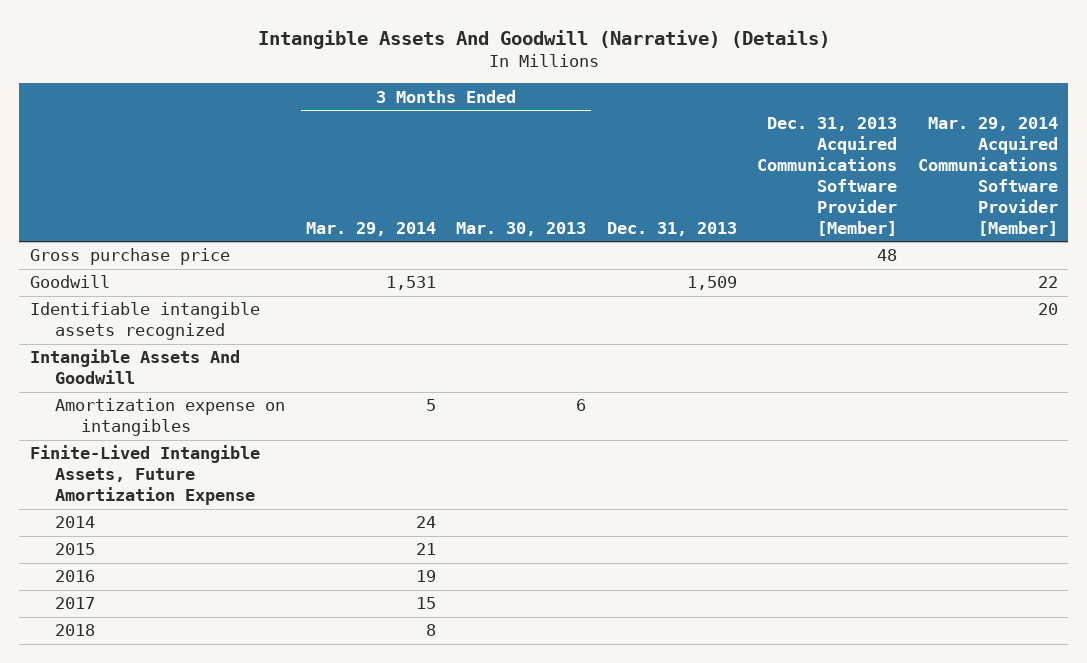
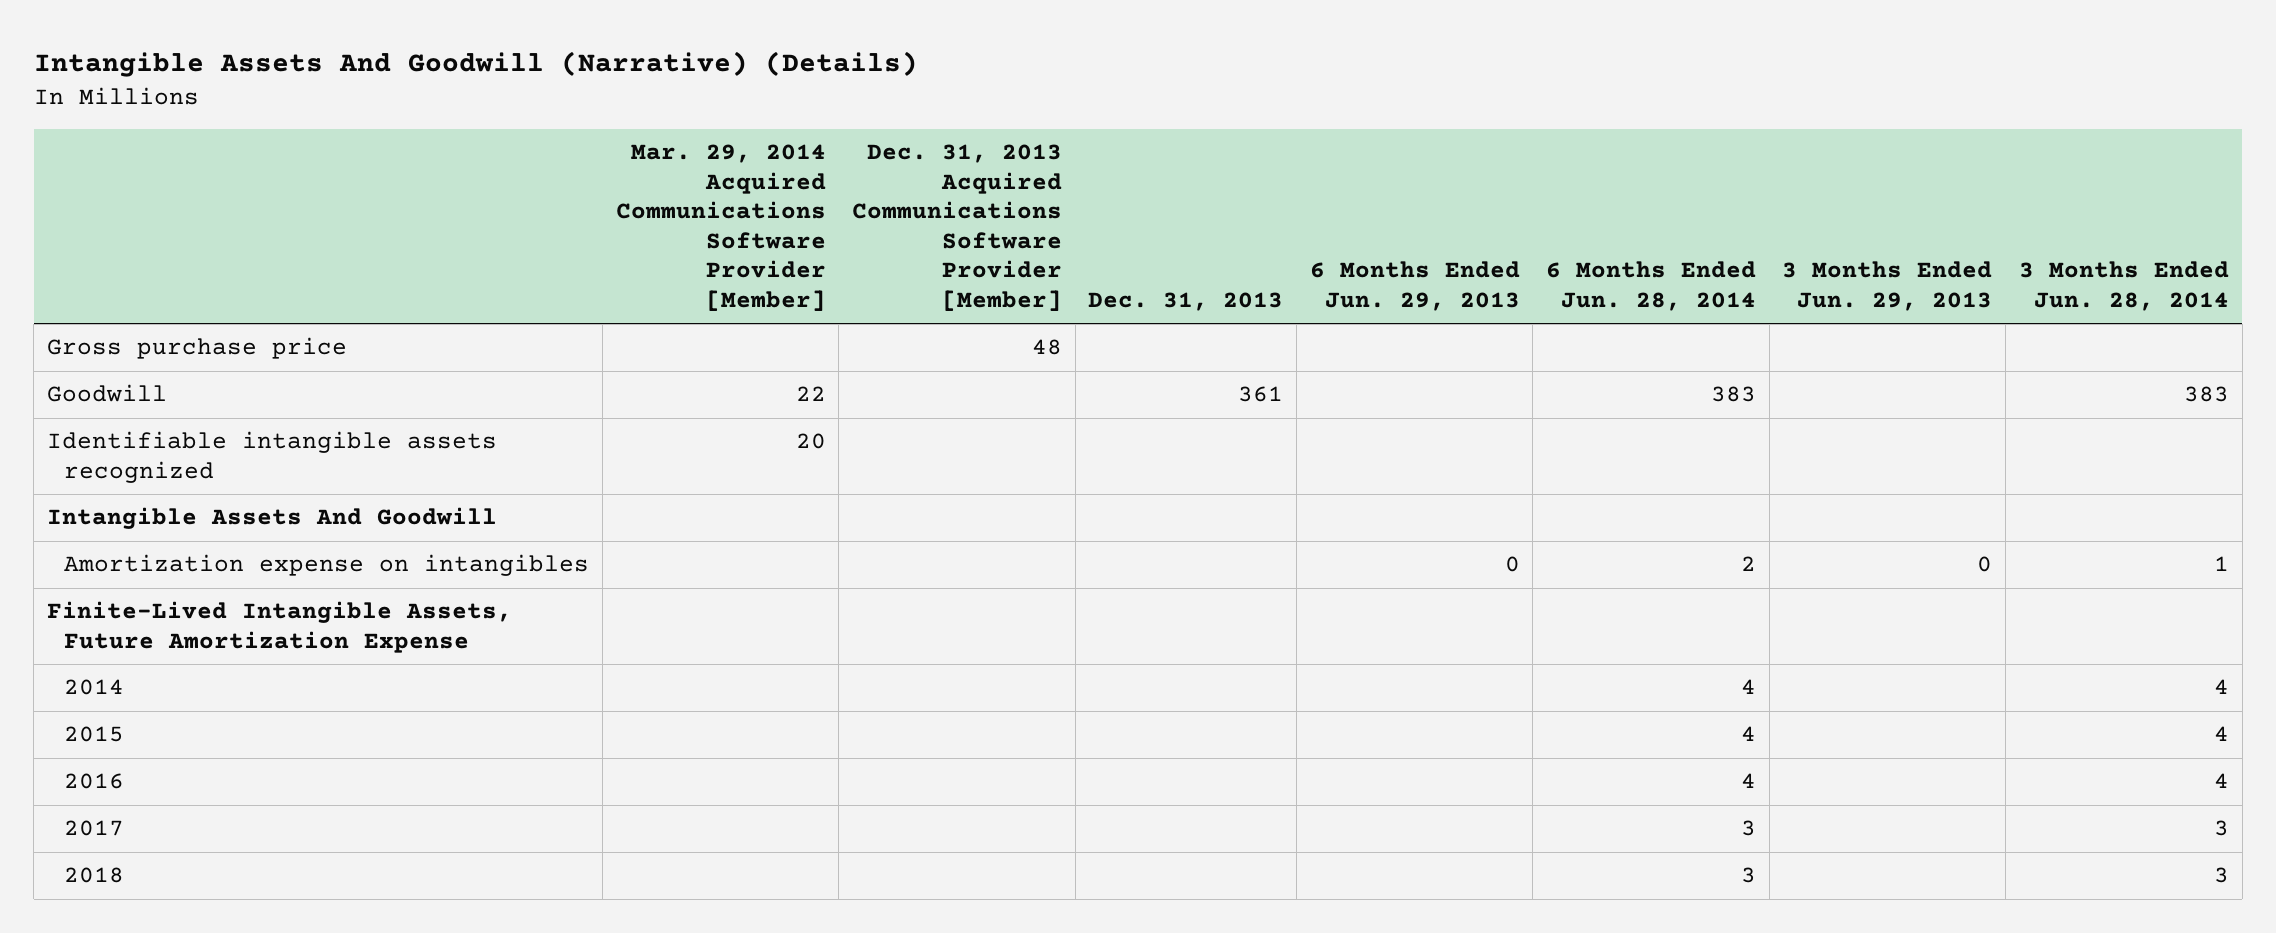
- | 3 Months Ended Mar. 29, 2014 | 3 Months Ended Mar. 30, 2013 | Dec. 31, 2013 | Dec. 31, 2013 Acquired Communications Software Provider [Member] | Mar. 29, 2014 Acquired Communications Software Provider [Member]
+ | Mar. 29, 2014 Acquired Communications Software Provider [Member] | Dec. 31, 2013 Acquired Communications Software Provider [Member] | Dec. 31, 2013 | 6 Months Ended Jun. 29, 2013 | 6 Months Ended Jun. 28, 2014 | 3 Months Ended Jun. 29, 2013 | 3 Months Ended Jun. 28, 2014
- Goodwill | 1,531 | | 1,509 | | 22
+ Goodwill | 22 | | 361 | | 383 | | 383

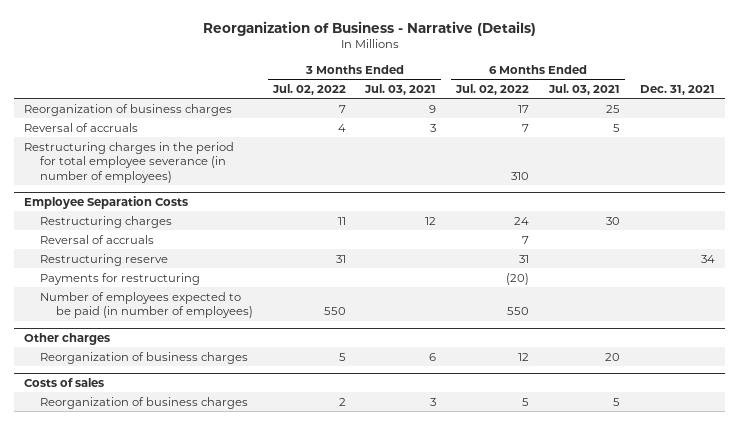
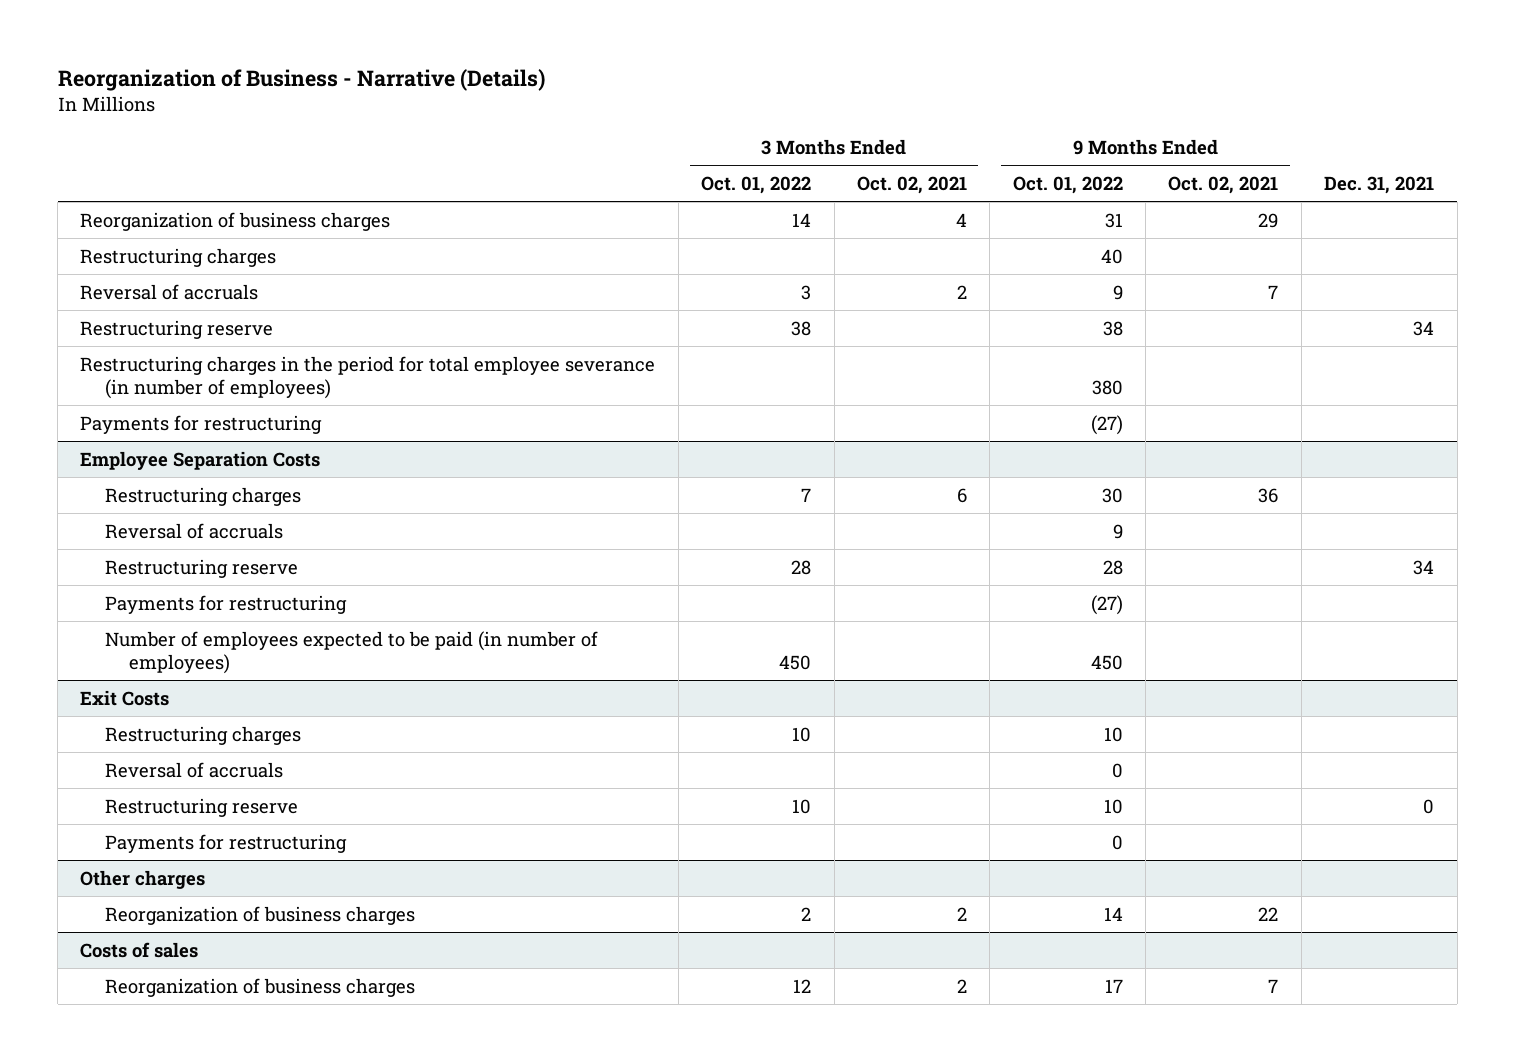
- | 3 Months Ended Jul. 02, 2022 | 3 Months Ended Jul. 03, 2021 | 6 Months Ended Jul. 02, 2022 | 6 Months Ended Jul. 03, 2021 | Dec. 31, 2021
+ | 3 Months Ended Oct. 01, 2022 | 3 Months Ended Oct. 02, 2021 | 9 Months Ended Oct. 01, 2022 | 9 Months Ended Oct. 02, 2021 | Dec. 31, 2021
+ Restructuring charges | | | 40 | |
+ Restructuring reserve | 38 | | 38 | | 34
+ Payments for restructuring | | | (27) | |
+ Exit Costs
+ Restructuring charges | 10 | | 10 | |
+ Reversal of accruals | | | 0 | |
+ Restructuring reserve | 10 | | 10 | | 0
+ Payments for restructuring | | | 0 | |

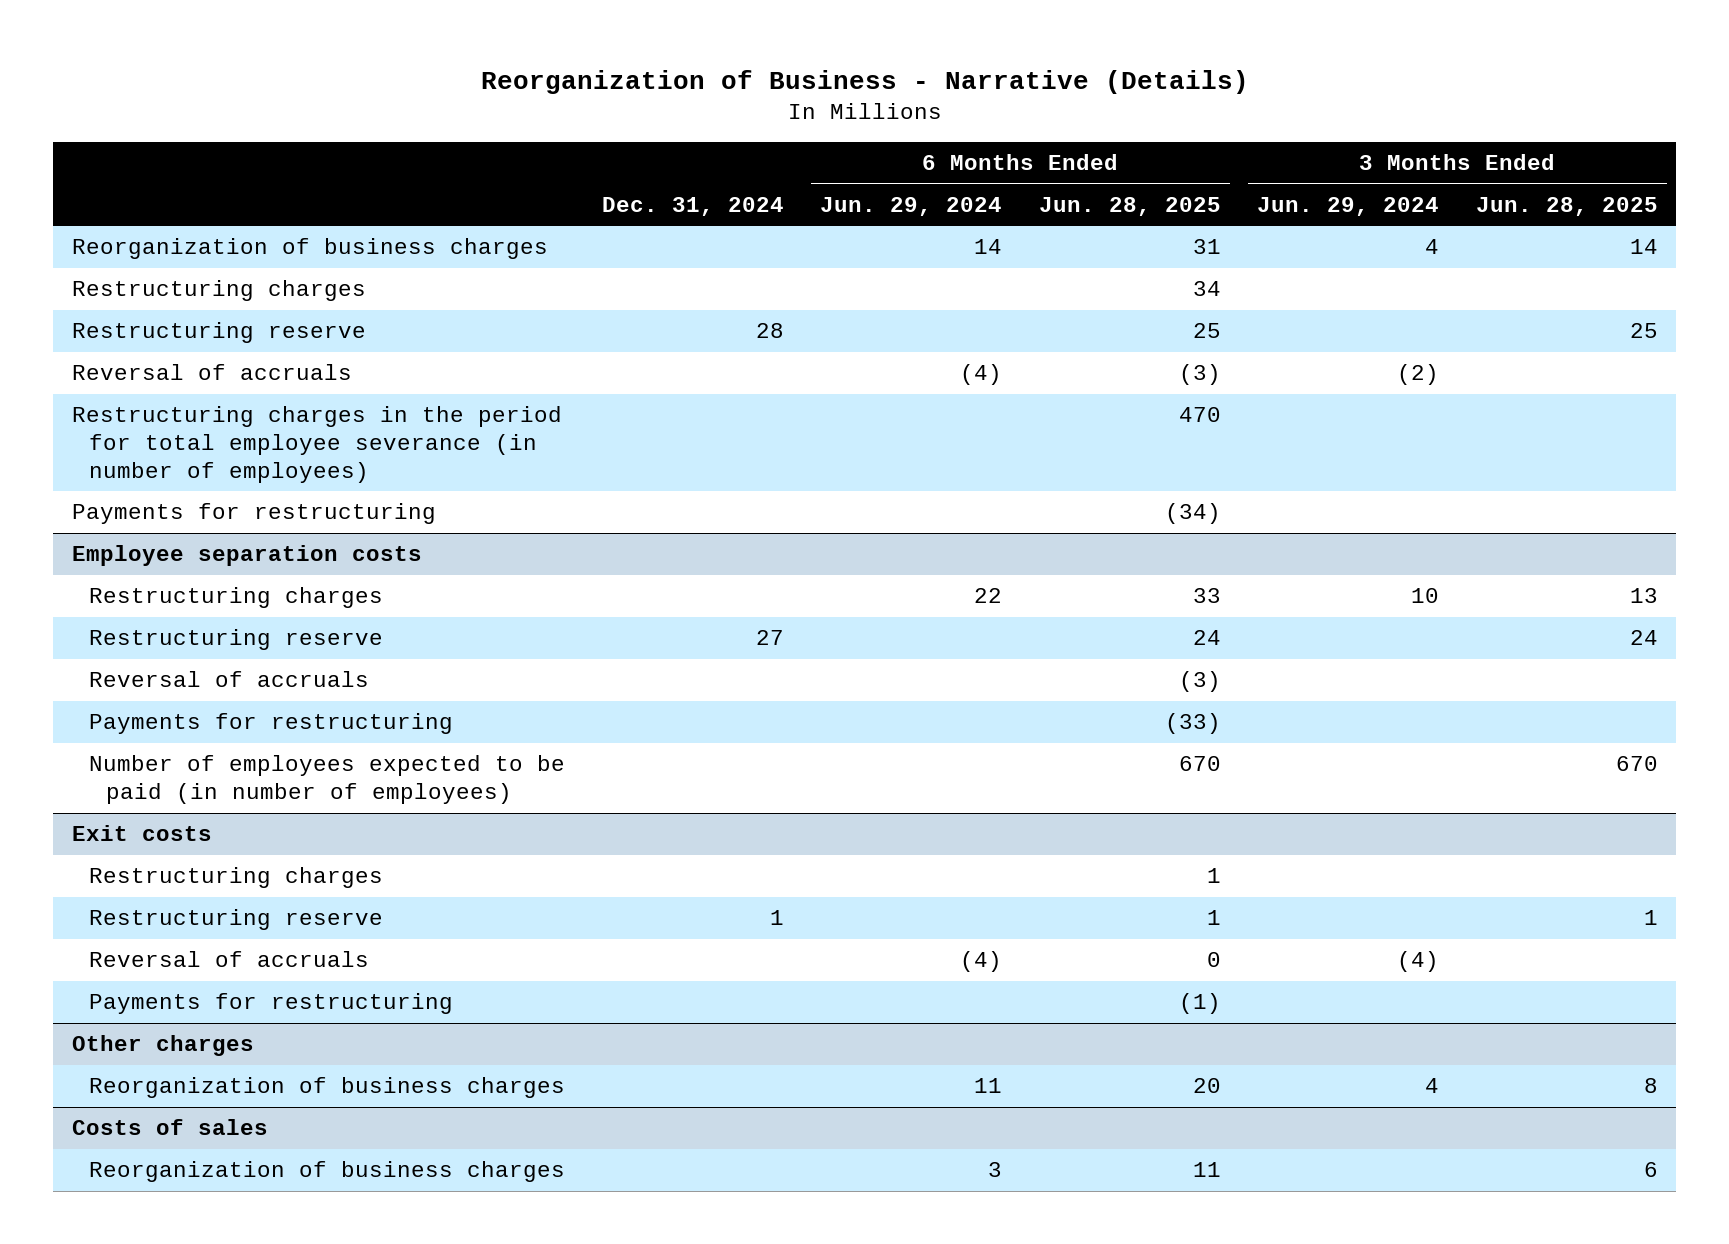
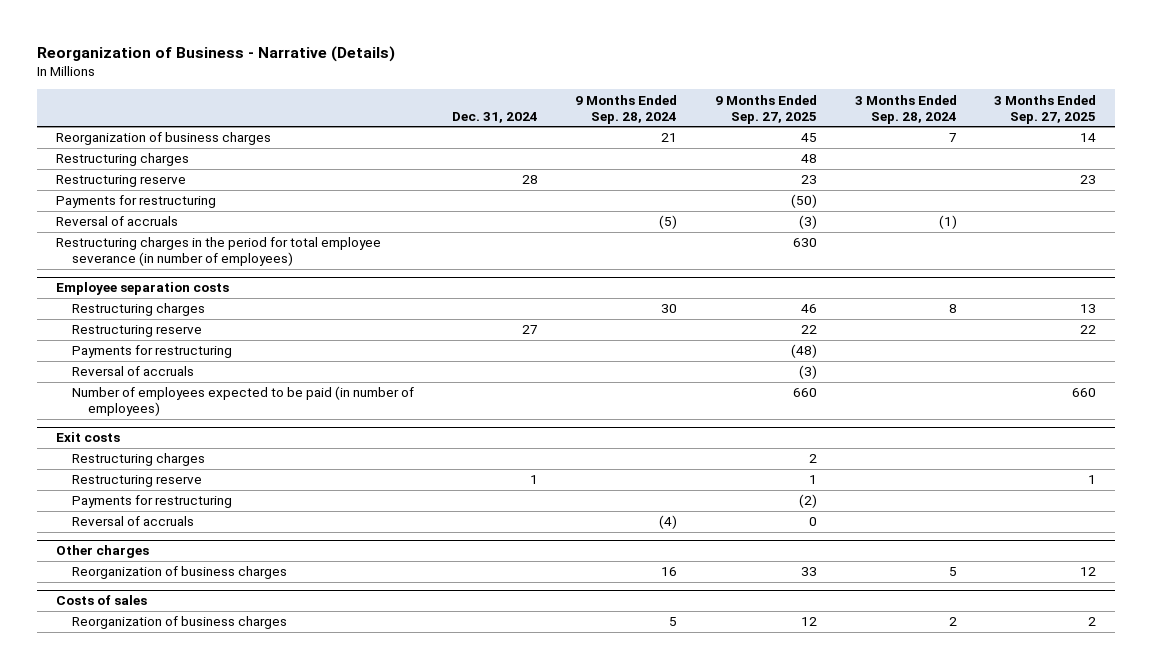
- | Dec. 31, 2024 | 6 Months Ended Jun. 29, 2024 | 6 Months Ended Jun. 28, 2025 | 3 Months Ended Jun. 29, 2024 | 3 Months Ended Jun. 28, 2025
+ | Dec. 31, 2024 | 9 Months Ended Sep. 28, 2024 | 9 Months Ended Sep. 27, 2025 | 3 Months Ended Sep. 28, 2024 | 3 Months Ended Sep. 27, 2025
moved up: Payments for restructuring | | | (50) | |
@ Employee separation costs
moved down: Reversal of accruals | | | (3) | |
@ Exit costs
moved down: Reversal of accruals | | (4) | 0 | |

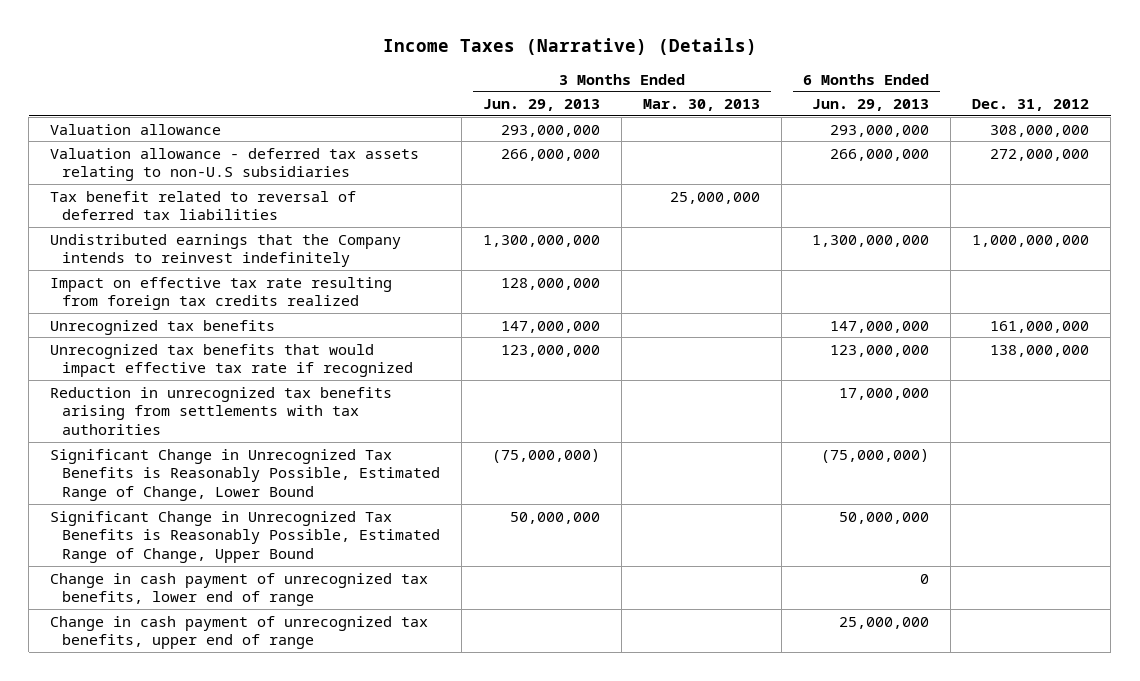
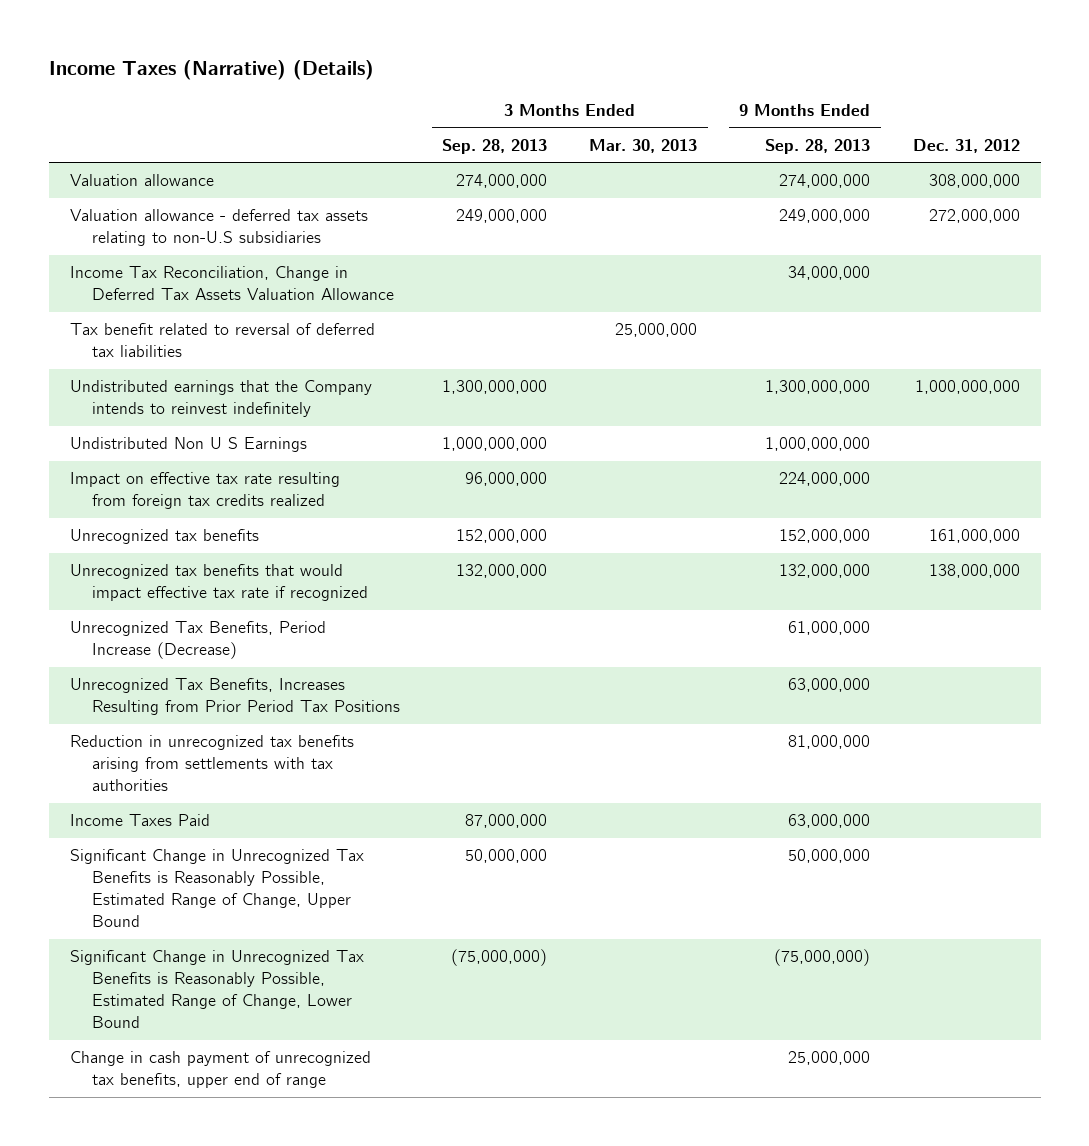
- | 3 Months Ended Jun. 29, 2013 | 3 Months Ended Mar. 30, 2013 | 6 Months Ended Jun. 29, 2013 | Dec. 31, 2012
+ | 3 Months Ended Sep. 28, 2013 | 3 Months Ended Mar. 30, 2013 | 9 Months Ended Sep. 28, 2013 | Dec. 31, 2012
+ Income Tax Reconciliation, Change in Deferred Tax Assets Valuation Allowance | | | 34,000,000 |
+ Undistributed Non U S Earnings | 1,000,000,000 | | 1,000,000,000 |
+ Unrecognized Tax Benefits, Period Increase (Decrease) | | | 61,000,000 |
+ Unrecognized Tax Benefits, Increases Resulting from Prior Period Tax Positions | | | 63,000,000 |
+ Income Taxes Paid | 87,000,000 | | 63,000,000 |
- Change in cash payment of unrecognized tax benefits, lower end of range | | | 0 |
moved down: Significant Change in Unrecognized Tax Benefits is Reasonably Possible, Estimated Range of Change, Lower Bound | (75,000,000) | | (75,000,000) |

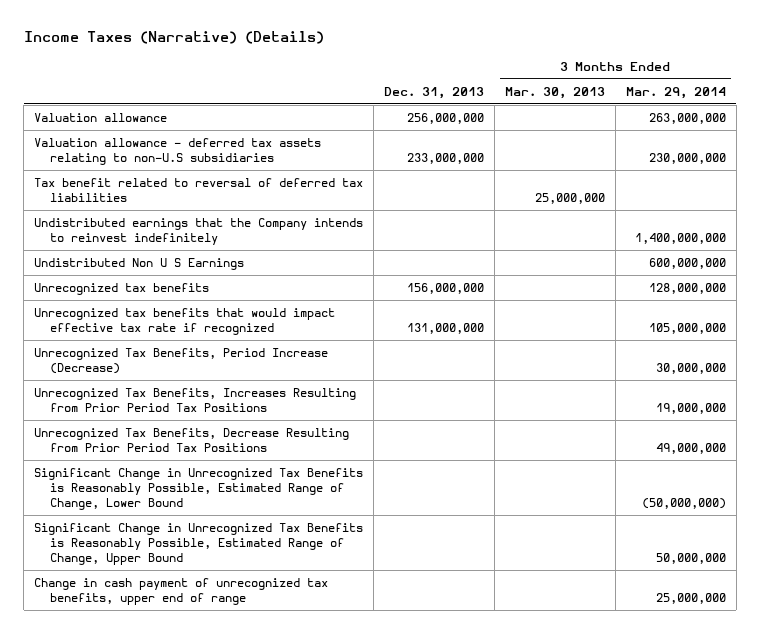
- | 3 Months Ended Sep. 28, 2013 | 3 Months Ended Mar. 30, 2013 | 9 Months Ended Sep. 28, 2013 | Dec. 31, 2012
+ | Dec. 31, 2013 | 3 Months Ended Mar. 30, 2013 | 3 Months Ended Mar. 29, 2014
- Income Tax Reconciliation, Change in Deferred Tax Assets Valuation Allowance | | | 34,000,000 |
- Impact on effective tax rate resulting from foreign tax credits realized | 96,000,000 | | 224,000,000 |
- Reduction in unrecognized tax benefits arising from settlements with tax authorities | | | 81,000,000 |
- Income Taxes Paid | 87,000,000 | | 63,000,000 |
+ Unrecognized Tax Benefits, Decrease Resulting from Prior Period Tax Positions | | | 49,000,000
moved down: Significant Change in Unrecognized Tax Benefits is Reasonably Possible, Estimated Range of Change, Upper Bound | | | 50,000,000

